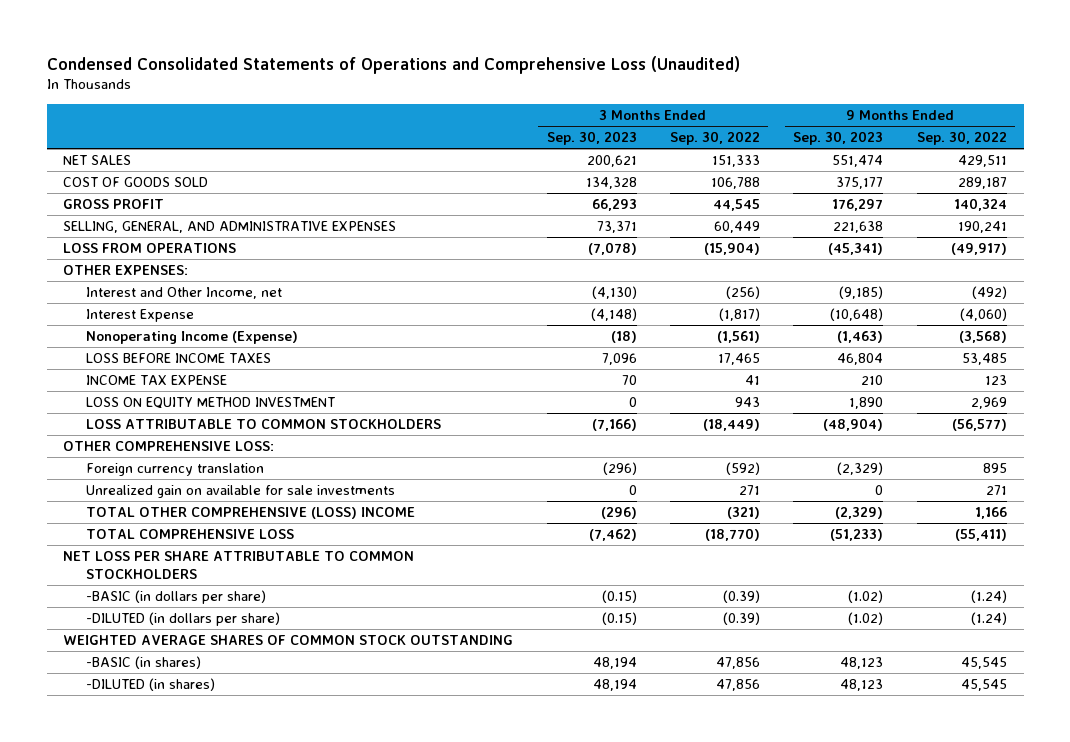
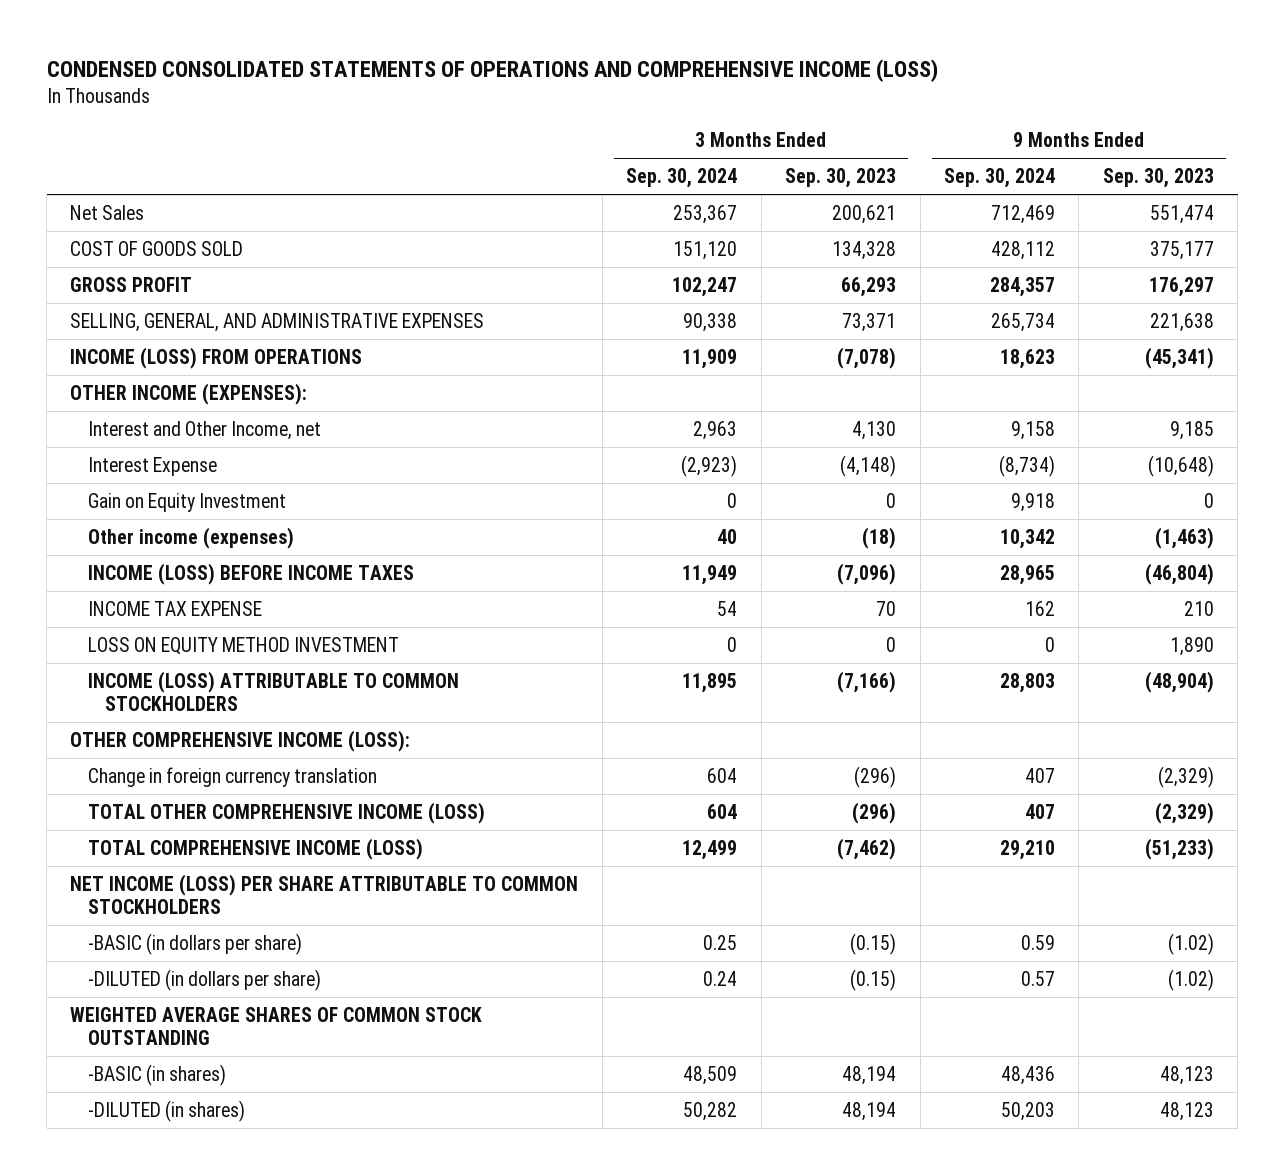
- Condensed Consolidated Statements of Operations and Comprehensive Loss (Unaudited)
+ CONDENSED CONSOLIDATED STATEMENTS OF OPERATIONS AND COMPREHENSIVE INCOME (LOSS)
- | 3 Months Ended Sep. 30, 2023 | 3 Months Ended Sep. 30, 2022 | 9 Months Ended Sep. 30, 2023 | 9 Months Ended Sep. 30, 2022
+ | 3 Months Ended Sep. 30, 2024 | 3 Months Ended Sep. 30, 2023 | 9 Months Ended Sep. 30, 2024 | 9 Months Ended Sep. 30, 2023
- NET SALES | 200,621 | 151,333 | 551,474 | 429,511
+ Net Sales | 253,367 | 200,621 | 712,469 | 551,474
- LOSS FROM OPERATIONS | (7,078) | (15,904) | (45,341) | (49,917)
- OTHER EXPENSES:
- Interest and Other Income, net | (4,130) | (256) | (9,185) | (492)
+ INCOME (LOSS) FROM OPERATIONS | 11,909 | (7,078) | 18,623 | (45,341)
+ OTHER INCOME (EXPENSES):
+ Interest and Other Income, net | 2,963 | 4,130 | 9,158 | 9,185
- Nonoperating Income (Expense) | (18) | (1,561) | (1,463) | (3,568)
- LOSS BEFORE INCOME TAXES | 7,096 | 17,465 | 46,804 | 53,485
+ Gain on Equity Investment | 0 | 0 | 9,918 | 0
+ Other income (expenses) | 40 | (18) | 10,342 | (1,463)
+ INCOME (LOSS) BEFORE INCOME TAXES | 11,949 | (7,096) | 28,965 | (46,804)
- LOSS ATTRIBUTABLE TO COMMON STOCKHOLDERS | (7,166) | (18,449) | (48,904) | (56,577)
- OTHER COMPREHENSIVE LOSS:
- Foreign currency translation | (296) | (592) | (2,329) | 895
- Unrealized gain on available for sale investments | 0 | 271 | 0 | 271
- TOTAL OTHER COMPREHENSIVE (LOSS) INCOME | (296) | (321) | (2,329) | 1,166
- TOTAL COMPREHENSIVE LOSS | (7,462) | (18,770) | (51,233) | (55,411)
- NET LOSS PER SHARE ATTRIBUTABLE TO COMMON STOCKHOLDERS
+ INCOME (LOSS) ATTRIBUTABLE TO COMMON STOCKHOLDERS | 11,895 | (7,166) | 28,803 | (48,904)
+ OTHER COMPREHENSIVE INCOME (LOSS):
+ Change in foreign currency translation | 604 | (296) | 407 | (2,329)
+ TOTAL OTHER COMPREHENSIVE INCOME (LOSS) | 604 | (296) | 407 | (2,329)
+ TOTAL COMPREHENSIVE INCOME (LOSS) | 12,499 | (7,462) | 29,210 | (51,233)
+ NET INCOME (LOSS) PER SHARE ATTRIBUTABLE TO COMMON STOCKHOLDERS

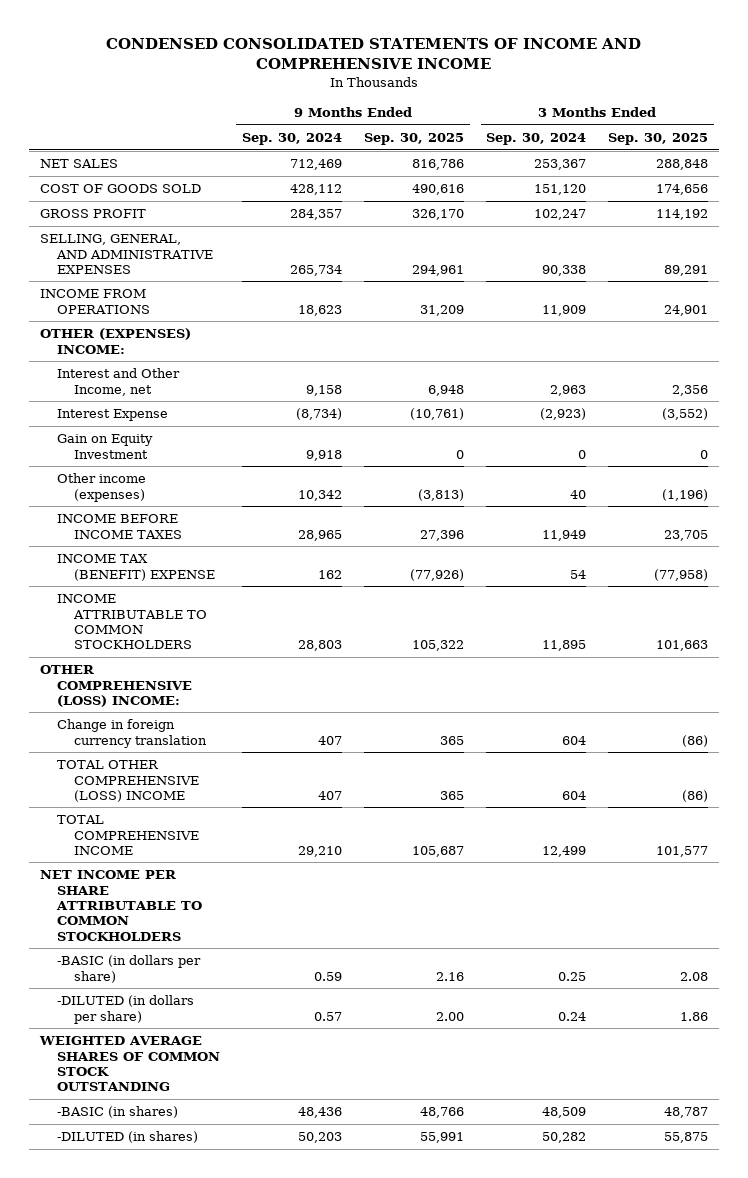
- CONDENSED CONSOLIDATED STATEMENTS OF OPERATIONS AND COMPREHENSIVE INCOME (LOSS)
+ CONDENSED CONSOLIDATED STATEMENTS OF INCOME AND COMPREHENSIVE INCOME
- | 3 Months Ended Sep. 30, 2024 | 3 Months Ended Sep. 30, 2023 | 9 Months Ended Sep. 30, 2024 | 9 Months Ended Sep. 30, 2023
+ | 9 Months Ended Sep. 30, 2024 | 9 Months Ended Sep. 30, 2025 | 3 Months Ended Sep. 30, 2024 | 3 Months Ended Sep. 30, 2025
- Net Sales | 253,367 | 200,621 | 712,469 | 551,474
+ NET SALES | 712,469 | 816,786 | 253,367 | 288,848
- INCOME (LOSS) FROM OPERATIONS | 11,909 | (7,078) | 18,623 | (45,341)
- OTHER INCOME (EXPENSES):
+ INCOME FROM OPERATIONS | 18,623 | 31,209 | 11,909 | 24,901
+ OTHER (EXPENSES) INCOME:
- INCOME (LOSS) BEFORE INCOME TAXES | 11,949 | (7,096) | 28,965 | (46,804)
- INCOME TAX EXPENSE | 54 | 70 | 162 | 210
- LOSS ON EQUITY METHOD INVESTMENT | 0 | 0 | 0 | 1,890
- INCOME (LOSS) ATTRIBUTABLE TO COMMON STOCKHOLDERS | 11,895 | (7,166) | 28,803 | (48,904)
- OTHER COMPREHENSIVE INCOME (LOSS):
+ INCOME BEFORE INCOME TAXES | 28,965 | 27,396 | 11,949 | 23,705
+ INCOME TAX (BENEFIT) EXPENSE | 162 | (77,926) | 54 | (77,958)
+ INCOME ATTRIBUTABLE TO COMMON STOCKHOLDERS | 28,803 | 105,322 | 11,895 | 101,663
+ OTHER COMPREHENSIVE (LOSS) INCOME:
- TOTAL OTHER COMPREHENSIVE INCOME (LOSS) | 604 | (296) | 407 | (2,329)
- TOTAL COMPREHENSIVE INCOME (LOSS) | 12,499 | (7,462) | 29,210 | (51,233)
- NET INCOME (LOSS) PER SHARE ATTRIBUTABLE TO COMMON STOCKHOLDERS
+ TOTAL OTHER COMPREHENSIVE (LOSS) INCOME | 407 | 365 | 604 | (86)
+ TOTAL COMPREHENSIVE INCOME | 29,210 | 105,687 | 12,499 | 101,577
+ NET INCOME PER SHARE ATTRIBUTABLE TO COMMON STOCKHOLDERS

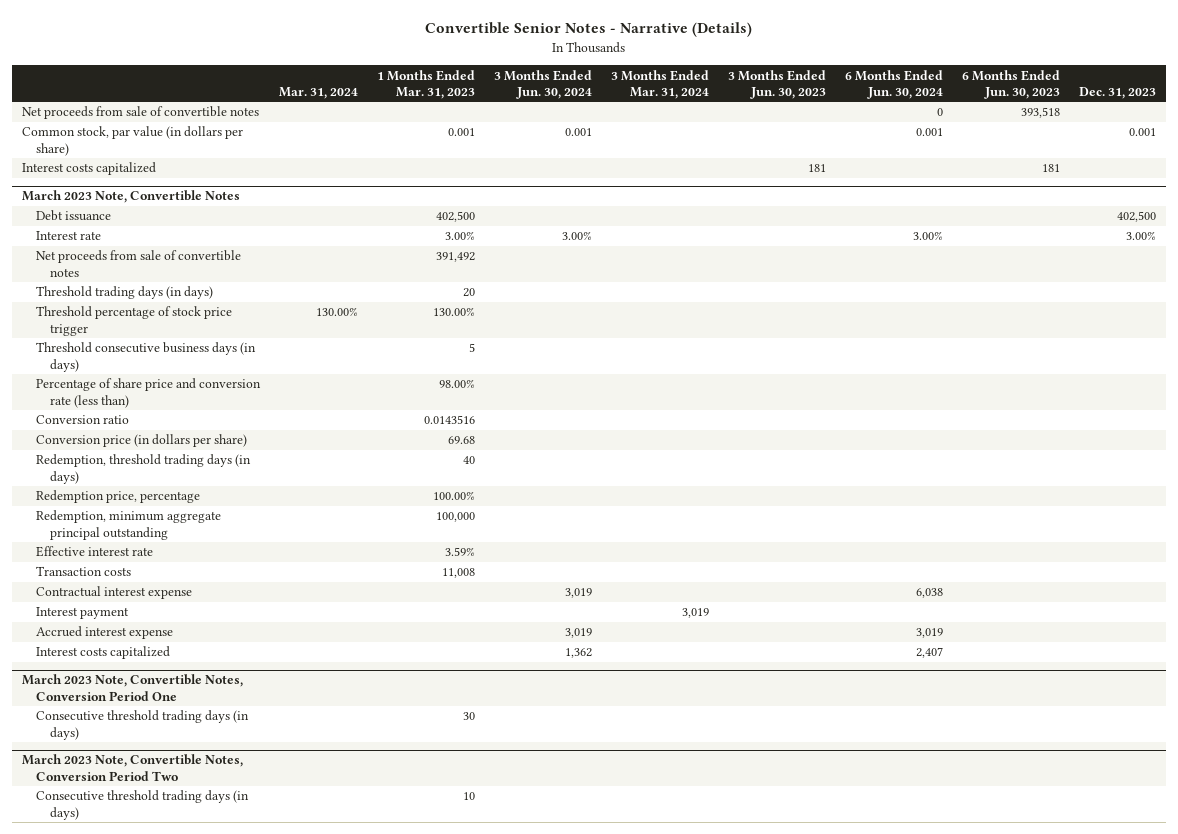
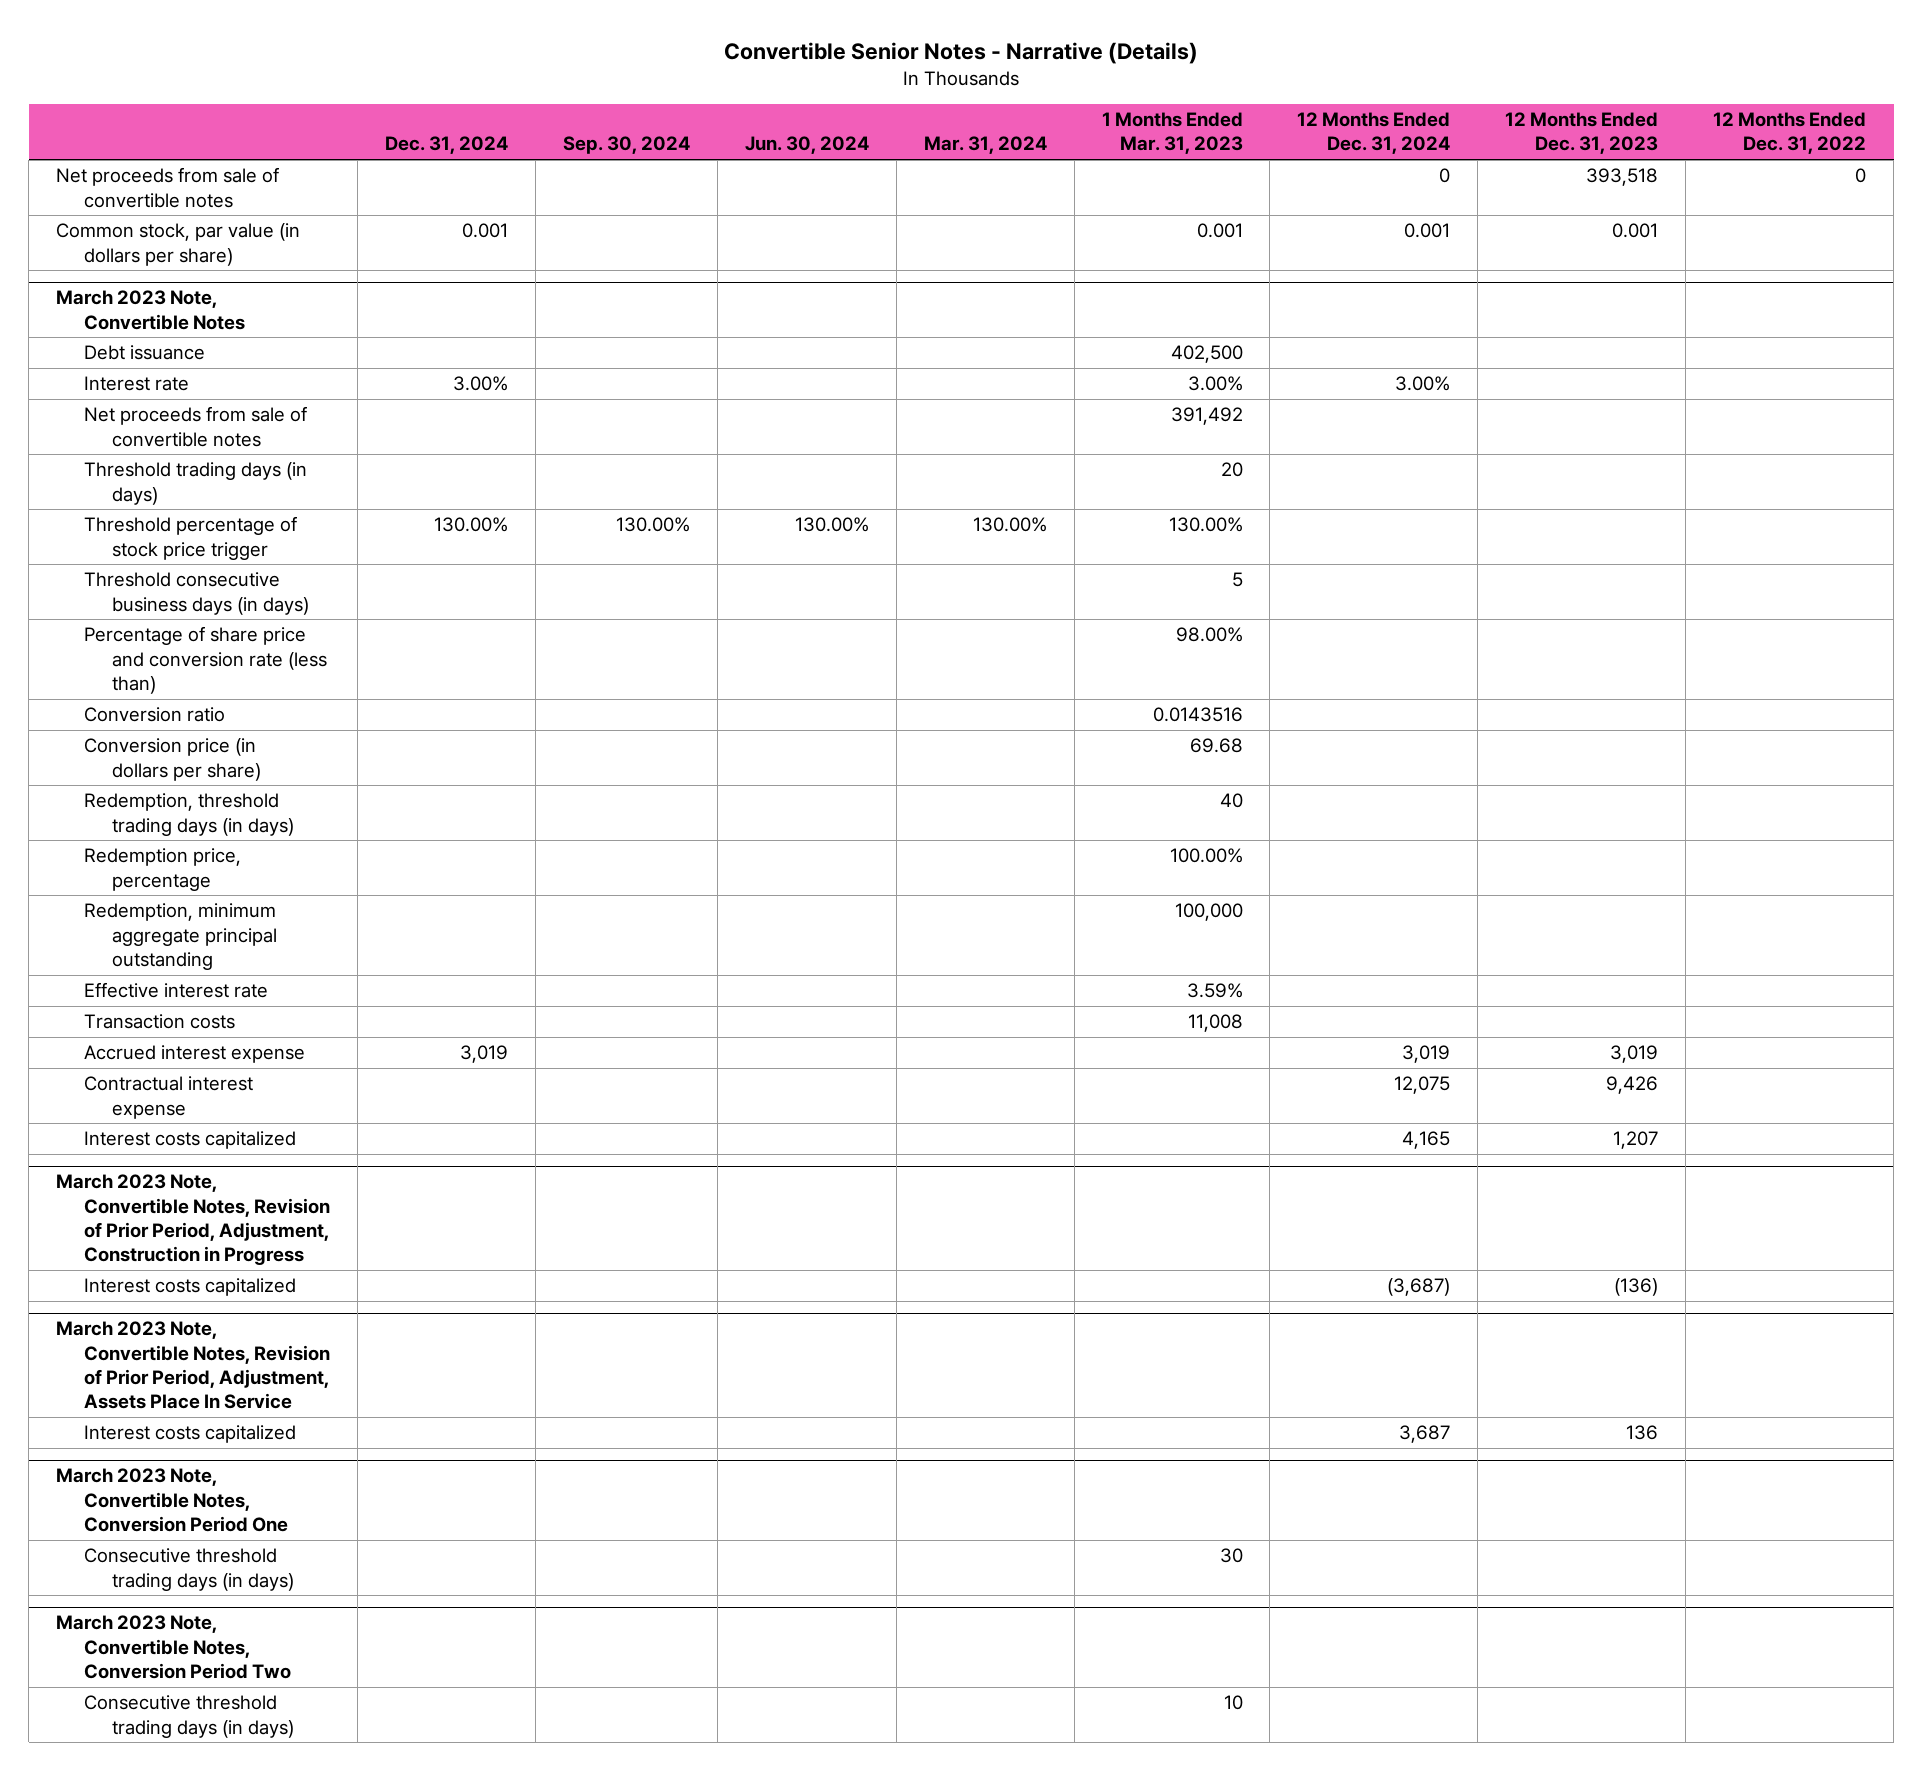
- | Mar. 31, 2024 | 1 Months Ended Mar. 31, 2023 | 3 Months Ended Jun. 30, 2024 | 3 Months Ended Mar. 31, 2024 | 3 Months Ended Jun. 30, 2023 | 6 Months Ended Jun. 30, 2024 | 6 Months Ended Jun. 30, 2023 | Dec. 31, 2023
+ | Dec. 31, 2024 | Sep. 30, 2024 | Jun. 30, 2024 | Mar. 31, 2024 | 1 Months Ended Mar. 31, 2023 | 12 Months Ended Dec. 31, 2024 | 12 Months Ended Dec. 31, 2023 | 12 Months Ended Dec. 31, 2022
- Interest costs capitalized | | | | | 181 | | 181 |
@ March 2023 Note, Convertible Notes
- Interest payment | | | | 3,019 | | | |
moved down: Contractual interest expense | | | | | | 12,075 | 9,426 |
+ March 2023 Note, Convertible Notes, Revision of Prior Period, Adjustment, Construction in Progress
+ Interest costs capitalized | | | | | | (3,687) | (136) |
+ March 2023 Note, Convertible Notes, Revision of Prior Period, Adjustment, Assets Place In Service
+ Interest costs capitalized | | | | | | 3,687 | 136 |

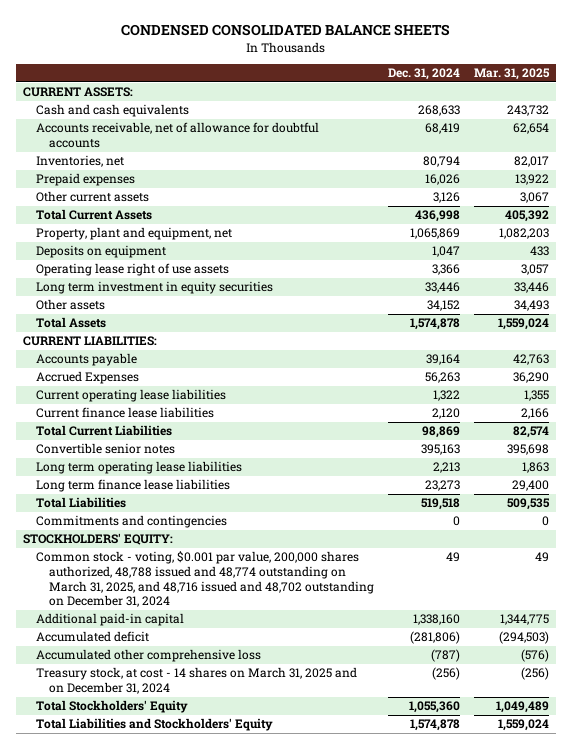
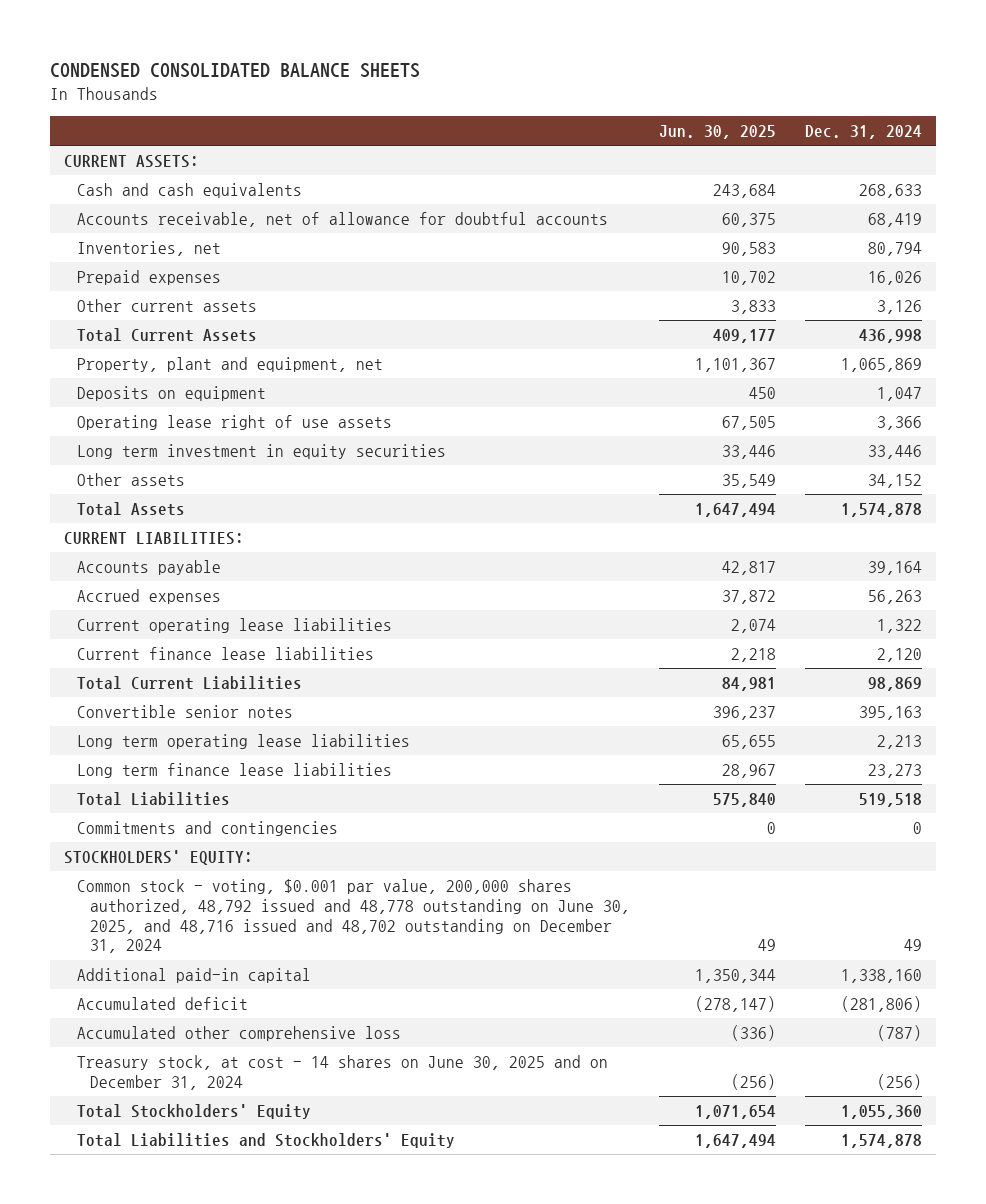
- | Dec. 31, 2024 | Mar. 31, 2025
+ | Jun. 30, 2025 | Dec. 31, 2024
- Accrued Expenses | 56,263 | 36,290
+ Accrued expenses | 37,872 | 56,263
- Common stock - voting, $0.001 par value, 200,000 shares authorized, 48,788 issued and 48,774 outstanding on March 31, 2025, and 48,716 issued and 48,702 outstanding on December 31, 2024 | 49 | 49
+ Common stock - voting, $0.001 par value, 200,000 shares authorized, 48,792 issued and 48,778 outstanding on June 30, 2025, and 48,716 issued and 48,702 outstanding on December 31, 2024 | 49 | 49
- Treasury stock, at cost - 14 shares on March 31, 2025 and on December 31, 2024 | (256) | (256)
+ Treasury stock, at cost - 14 shares on June 30, 2025 and on December 31, 2024 | (256) | (256)

